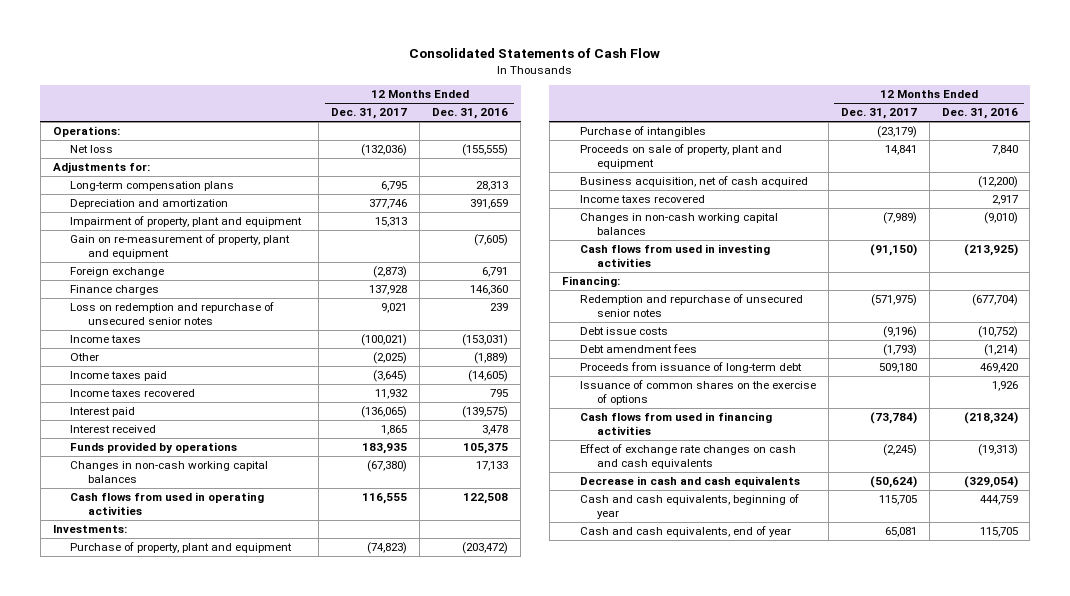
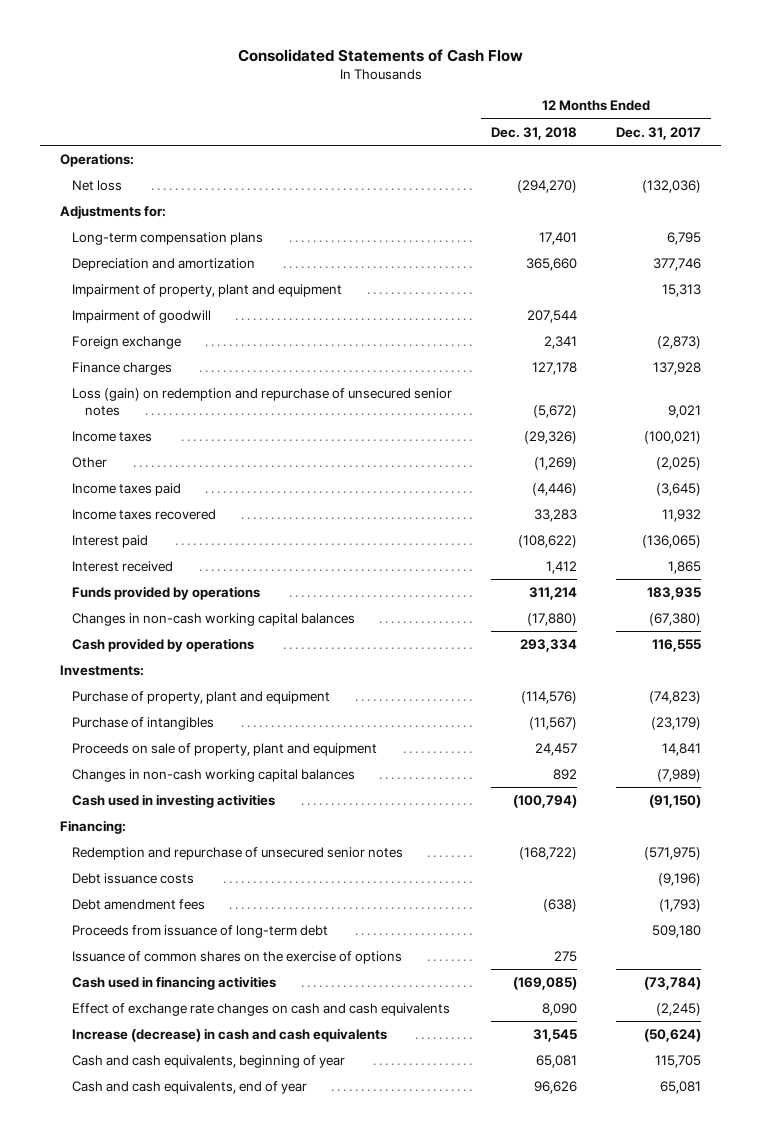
- | 12 Months Ended Dec. 31, 2017 | 12 Months Ended Dec. 31, 2016
+ | 12 Months Ended Dec. 31, 2018 | 12 Months Ended Dec. 31, 2017
- Gain on re-measurement of property, plant and equipment | | (7,605)
+ Impairment of goodwill | 207,544 |
- Loss on redemption and repurchase of unsecured senior notes | 9,021 | 239
+ Loss (gain) on redemption and repurchase of unsecured senior notes | (5,672) | 9,021
- Cash flows from used in operating activities | 116,555 | 122,508
+ Cash provided by operations | 293,334 | 116,555
- Business acquisition, net of cash acquired | | (12,200)
- Income taxes recovered | | 2,917
- Cash flows from used in investing activities | (91,150) | (213,925)
+ Cash used in investing activities | (100,794) | (91,150)
- Debt issue costs | (9,196) | (10,752)
+ Debt issuance costs | | (9,196)
- Cash flows from used in financing activities | (73,784) | (218,324)
+ Cash used in financing activities | (169,085) | (73,784)
- Decrease in cash and cash equivalents | (50,624) | (329,054)
+ Increase (decrease) in cash and cash equivalents | 31,545 | (50,624)

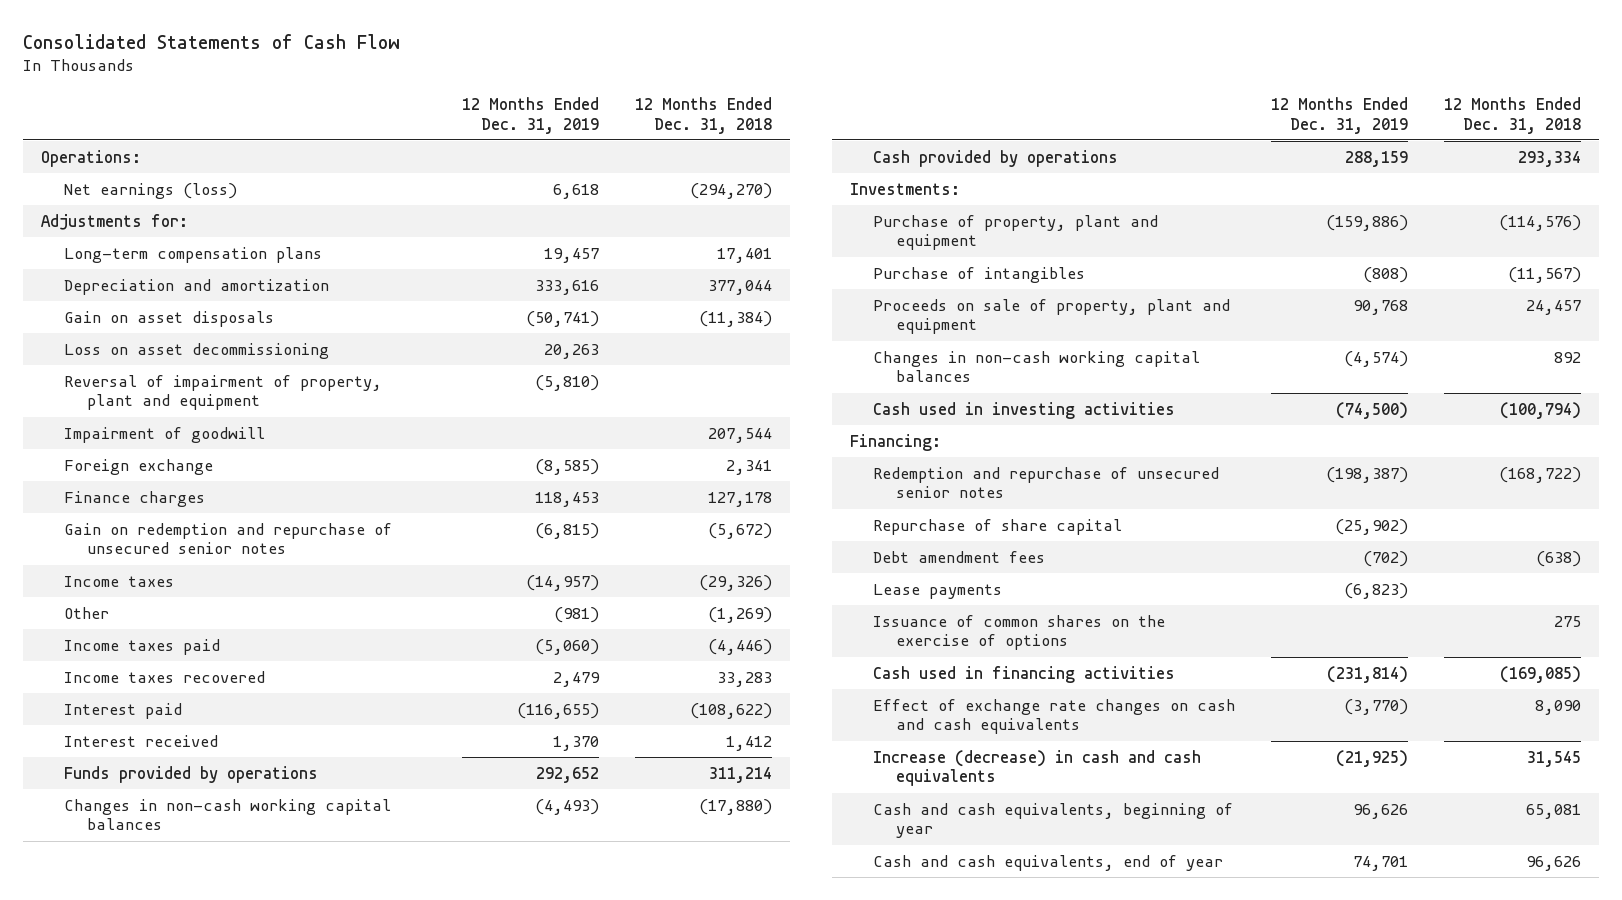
- | 12 Months Ended Dec. 31, 2018 | 12 Months Ended Dec. 31, 2017
+ | 12 Months Ended Dec. 31, 2019 | 12 Months Ended Dec. 31, 2018
- Net loss | (294,270) | (132,036)
+ Net earnings (loss) | 6,618 | (294,270)
- Depreciation and amortization | 365,660 | 377,746
- Impairment of property, plant and equipment | | 15,313
+ Depreciation and amortization | 333,616 | 377,044
+ Gain on asset disposals | (50,741) | (11,384)
+ Loss on asset decommissioning | 20,263 |
+ Reversal of impairment of property, plant and equipment | (5,810) |
- Loss (gain) on redemption and repurchase of unsecured senior notes | (5,672) | 9,021
+ Gain on redemption and repurchase of unsecured senior notes | (6,815) | (5,672)
- Debt issuance costs | | (9,196)
+ Repurchase of share capital | (25,902) |
- Proceeds from issuance of long-term debt | | 509,180
+ Lease payments | (6,823) |

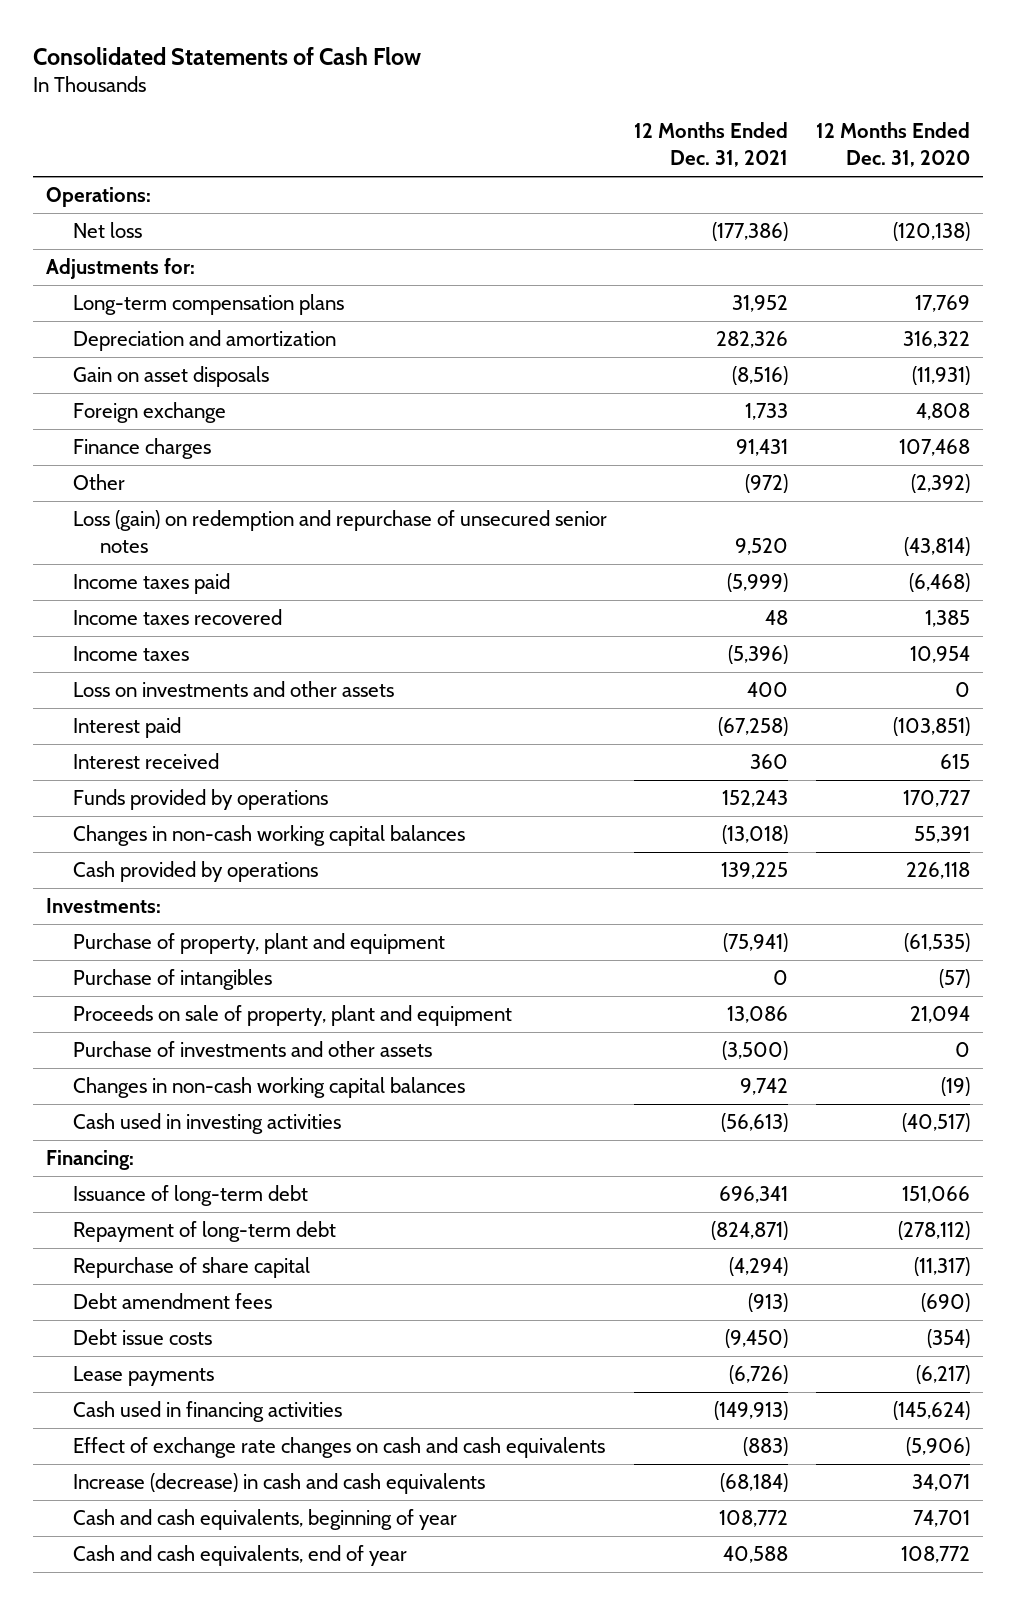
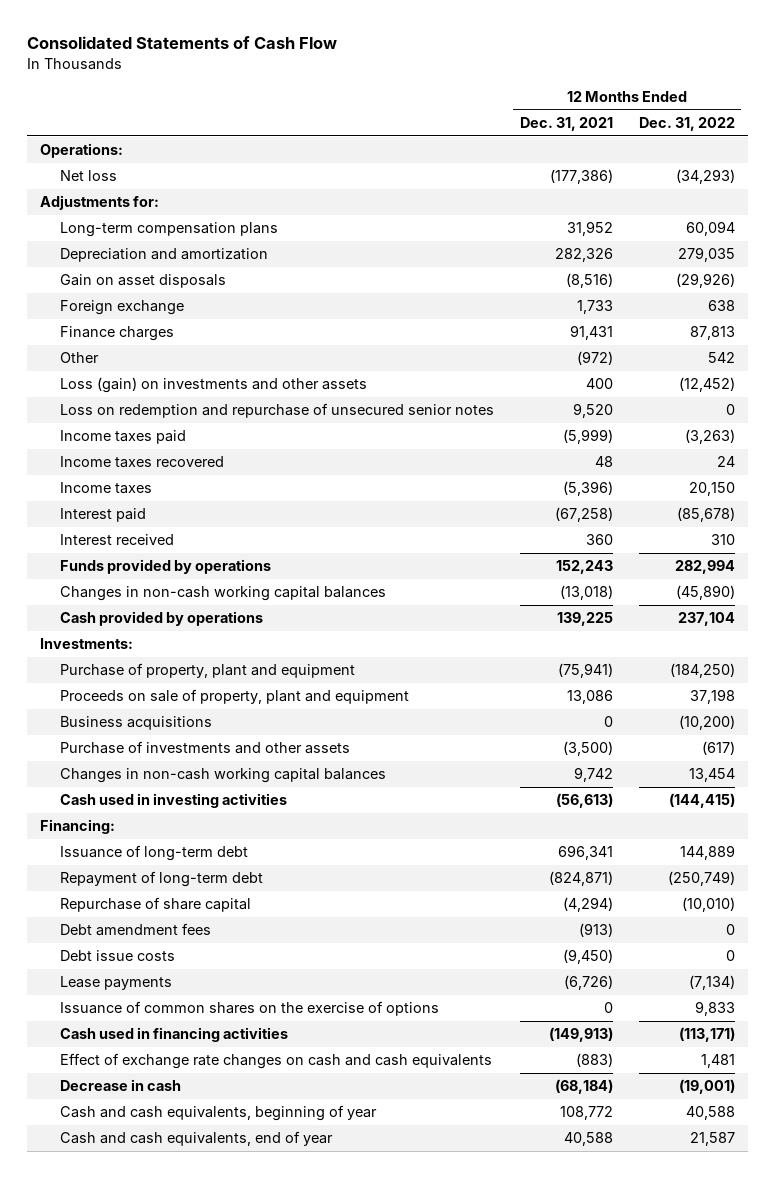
- | 12 Months Ended Dec. 31, 2021 | 12 Months Ended Dec. 31, 2020
+ | 12 Months Ended Dec. 31, 2021 | 12 Months Ended Dec. 31, 2022
- Loss (gain) on redemption and repurchase of unsecured senior notes | 9,520 | (43,814)
+ Loss (gain) on investments and other assets | 400 | (12,452)
+ Loss on redemption and repurchase of unsecured senior notes | 9,520 | 0
- Loss on investments and other assets | 400 | 0
- Purchase of intangibles | 0 | (57)
+ Business acquisitions | 0 | (10,200)
+ Issuance of common shares on the exercise of options | 0 | 9,833
- Increase (decrease) in cash and cash equivalents | (68,184) | 34,071
+ Decrease in cash | (68,184) | (19,001)

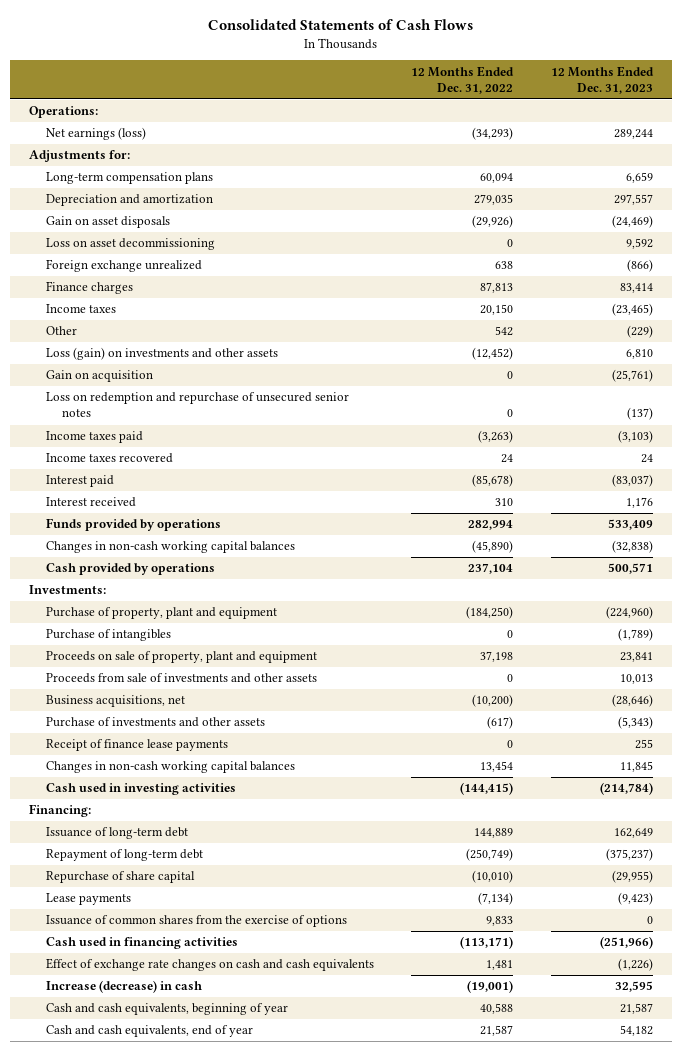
- Consolidated Statements of Cash Flow
+ Consolidated Statements of Cash Flows
- | 12 Months Ended Dec. 31, 2021 | 12 Months Ended Dec. 31, 2022
+ | 12 Months Ended Dec. 31, 2022 | 12 Months Ended Dec. 31, 2023
- Net loss | (177,386) | (34,293)
+ Net earnings (loss) | (34,293) | 289,244
- Foreign exchange | 1,733 | 638
+ Loss on asset decommissioning | 0 | 9,592
+ Foreign exchange unrealized | 638 | (866)
moved up: Income taxes | 20,150 | (23,465)
+ Gain on acquisition | 0 | (25,761)
+ Purchase of intangibles | 0 | (1,789)
- Business acquisitions | 0 | (10,200)
+ Proceeds from sale of investments and other assets | 0 | 10,013
+ Business acquisitions, net | (10,200) | (28,646)
+ Receipt of finance lease payments | 0 | 255
- Debt amendment fees | (913) | 0
- Debt issue costs | (9,450) | 0
- Issuance of common shares on the exercise of options | 0 | 9,833
+ Issuance of common shares from the exercise of options | 9,833 | 0
- Decrease in cash | (68,184) | (19,001)
+ Increase (decrease) in cash | (19,001) | 32,595

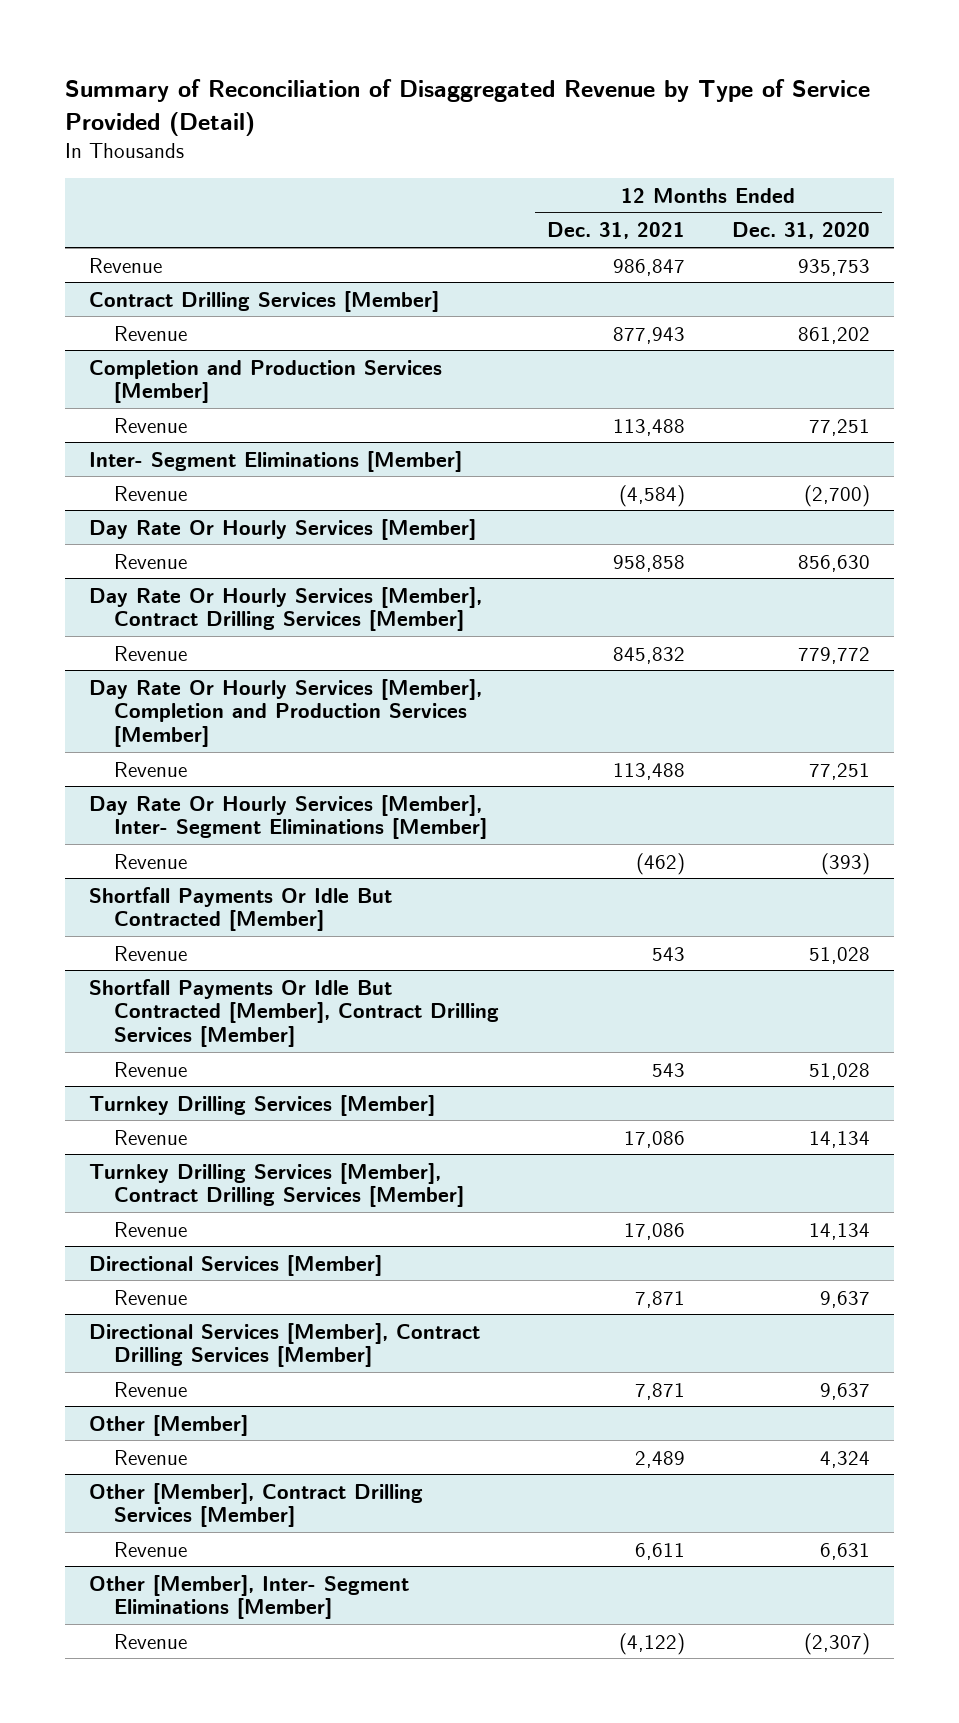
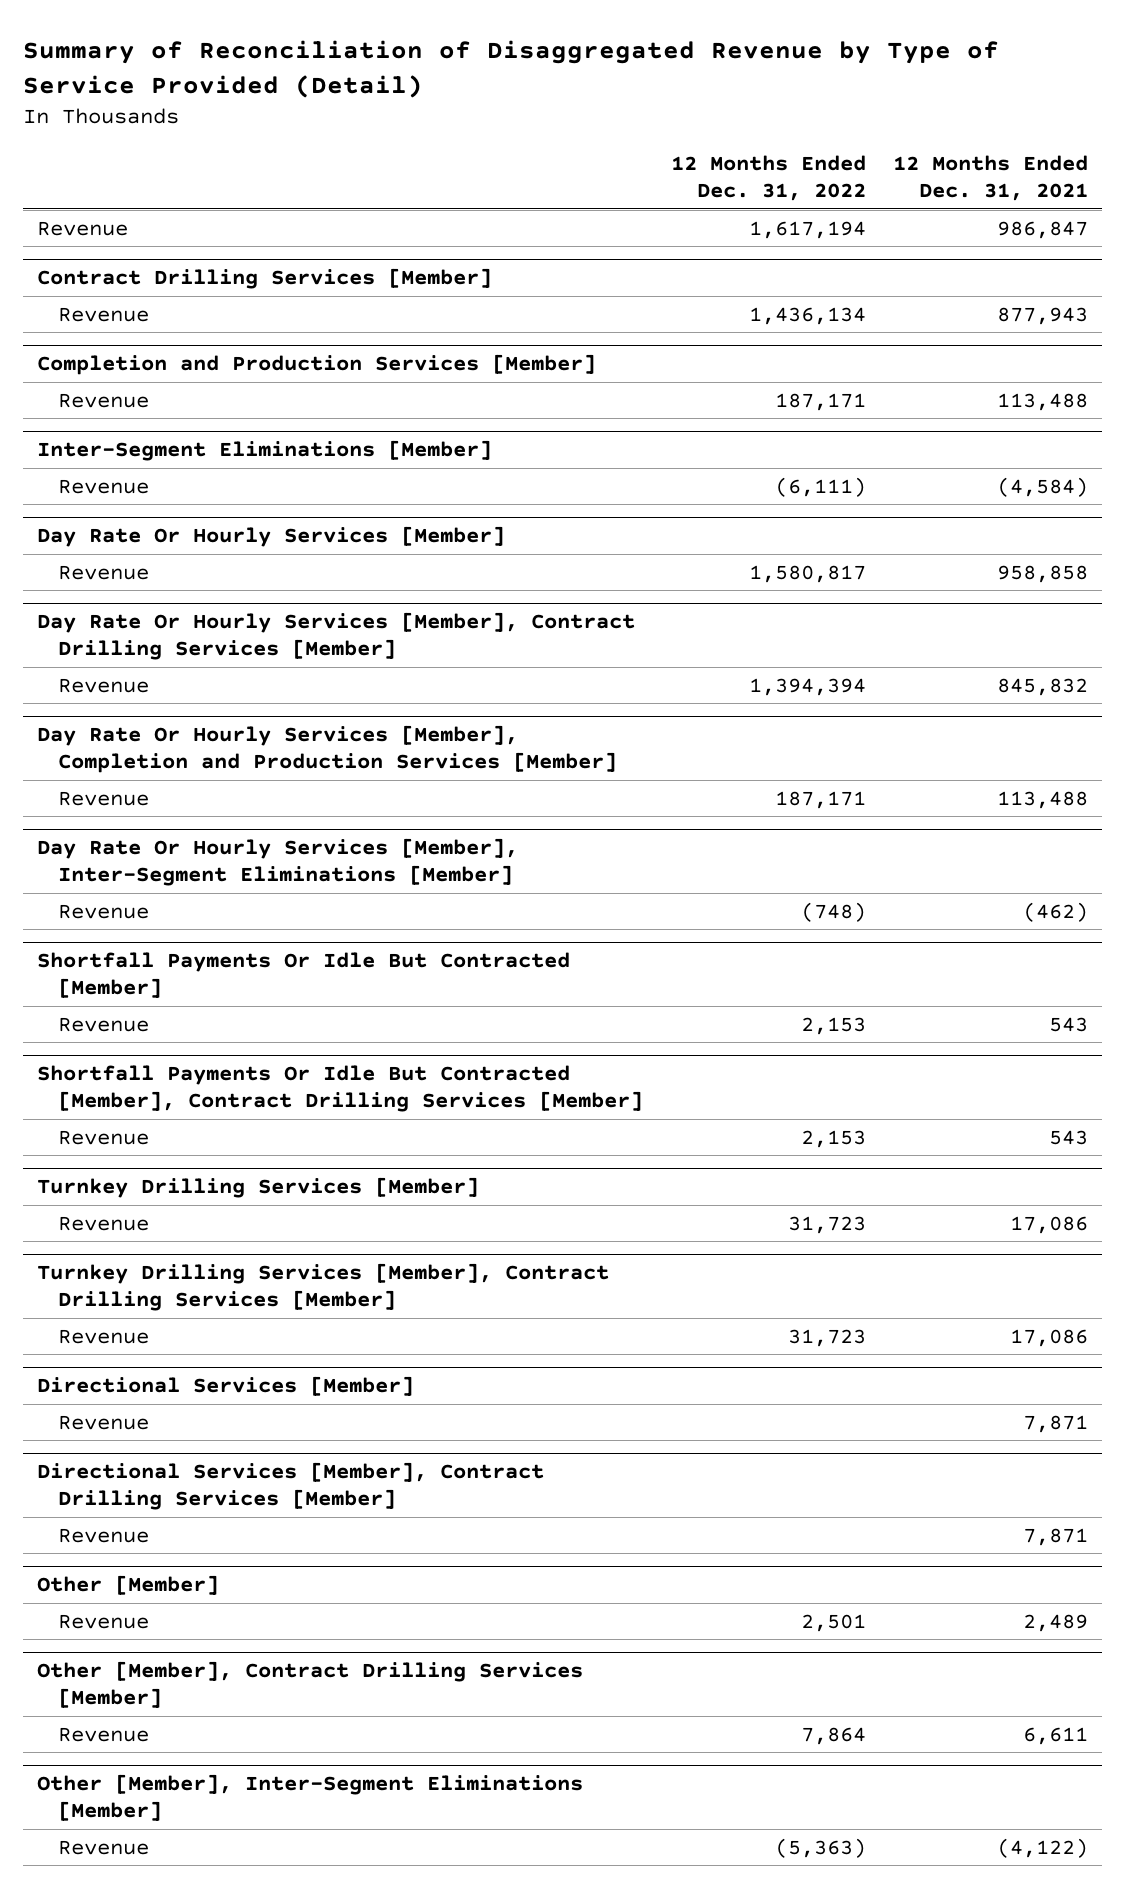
- | 12 Months Ended Dec. 31, 2021 | 12 Months Ended Dec. 31, 2020
+ | 12 Months Ended Dec. 31, 2022 | 12 Months Ended Dec. 31, 2021
- Inter- Segment Eliminations [Member]
+ Inter-Segment Eliminations [Member]
- Day Rate Or Hourly Services [Member], Inter- Segment Eliminations [Member]
+ Day Rate Or Hourly Services [Member], Inter-Segment Eliminations [Member]
- Other [Member], Inter- Segment Eliminations [Member]
+ Other [Member], Inter-Segment Eliminations [Member]

